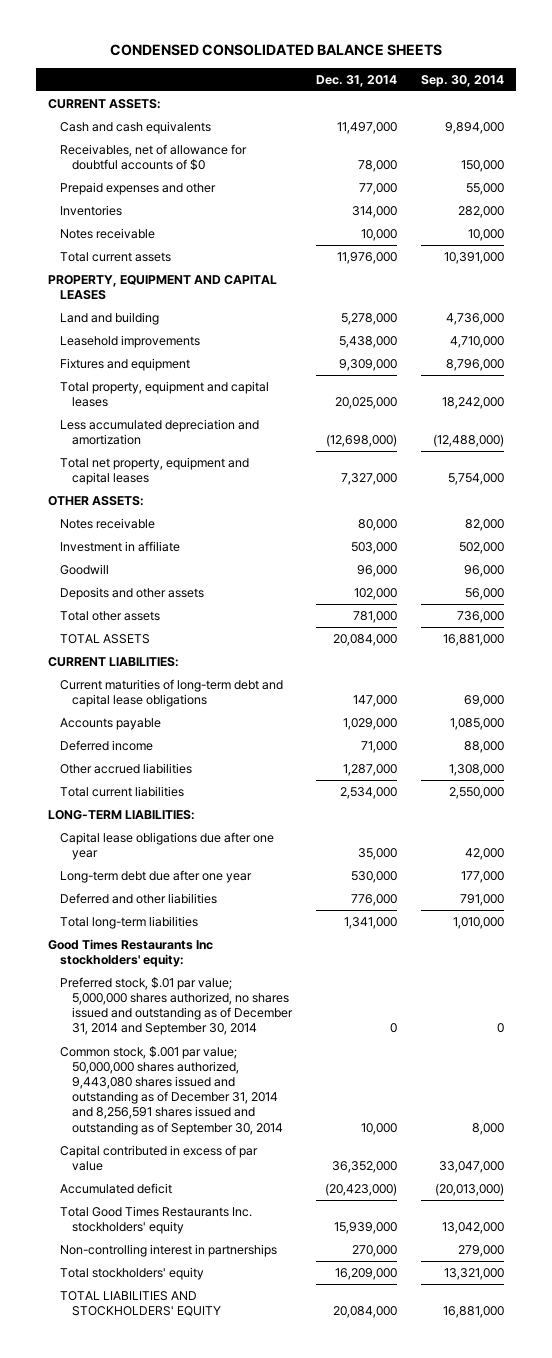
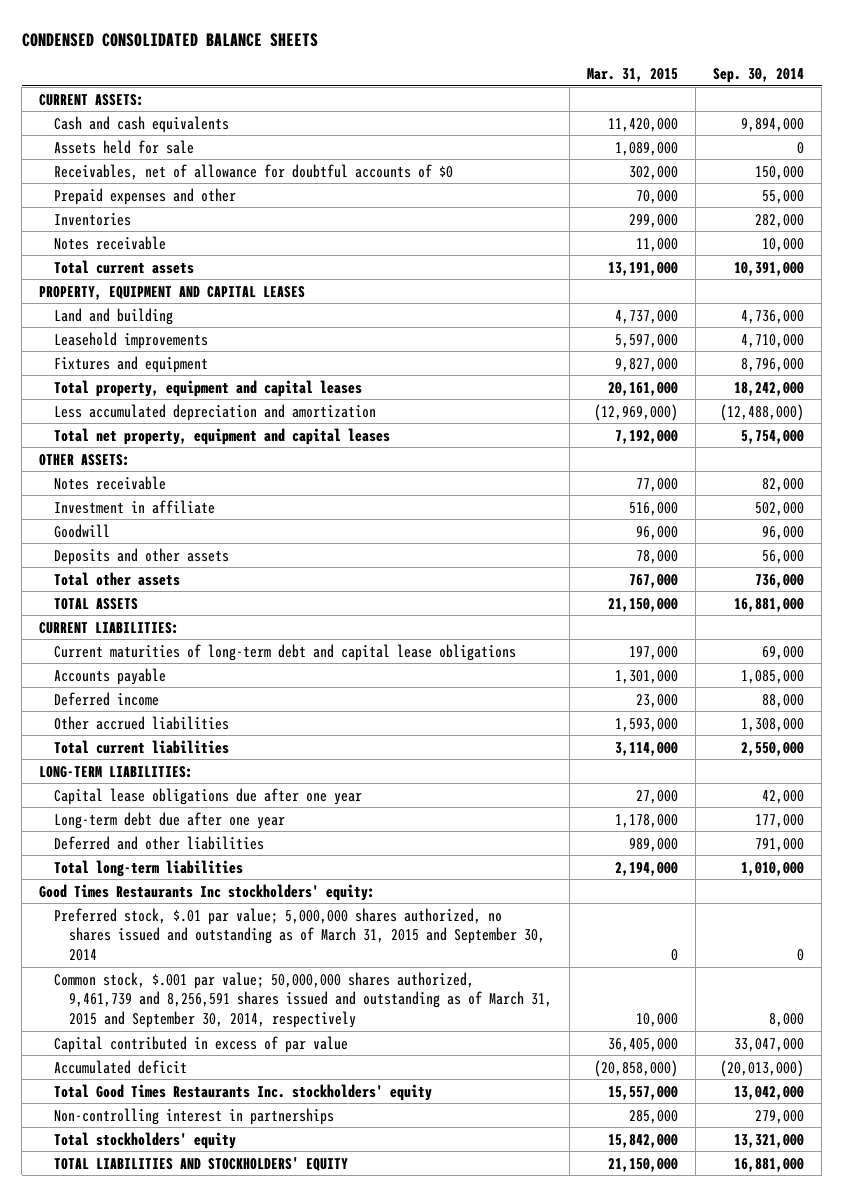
- | Dec. 31, 2014 | Sep. 30, 2014
+ | Mar. 31, 2015 | Sep. 30, 2014
+ Assets held for sale | 1,089,000 | 0
- Preferred stock, $.01 par value; 5,000,000 shares authorized, no shares issued and outstanding as of December 31, 2014 and September 30, 2014 | 0 | 0
- Common stock, $.001 par value; 50,000,000 shares authorized, 9,443,080 shares issued and outstanding as of December 31, 2014 and 8,256,591 shares issued and outstanding as of September 30, 2014 | 10,000 | 8,000
+ Preferred stock, $.01 par value; 5,000,000 shares authorized, no shares issued and outstanding as of March 31, 2015 and September 30, 2014 | 0 | 0
+ Common stock, $.001 par value; 50,000,000 shares authorized, 9,461,739 and 8,256,591 shares issued and outstanding as of March 31, 2015 and September 30, 2014, respectively | 10,000 | 8,000

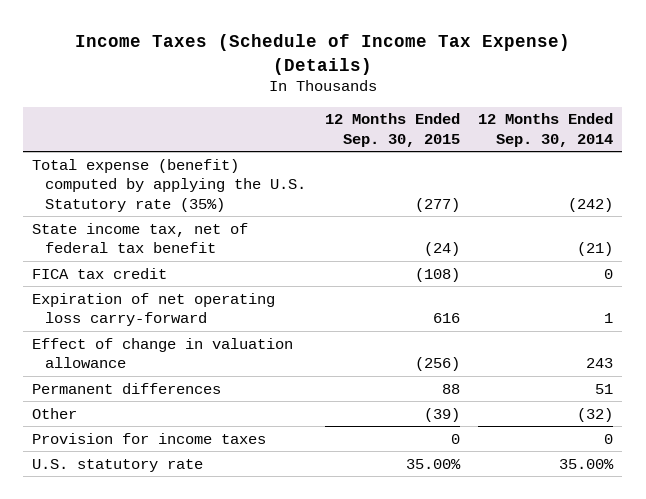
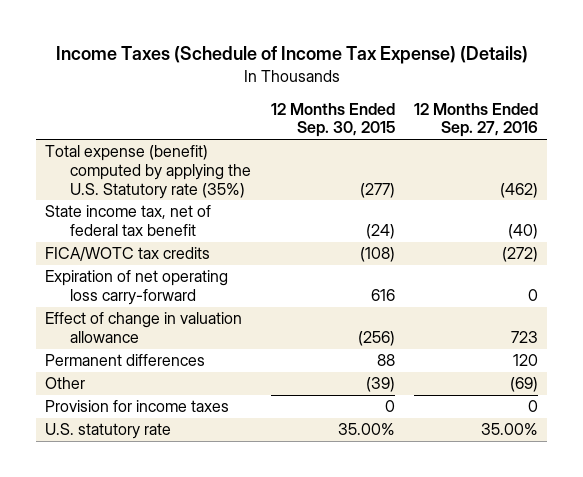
- | 12 Months Ended Sep. 30, 2015 | 12 Months Ended Sep. 30, 2014
+ | 12 Months Ended Sep. 30, 2015 | 12 Months Ended Sep. 27, 2016
- FICA tax credit | (108) | 0
+ FICA/WOTC tax credits | (108) | (272)

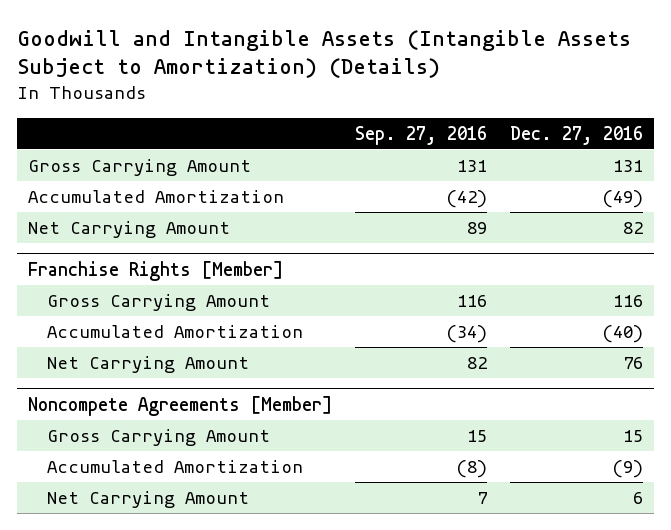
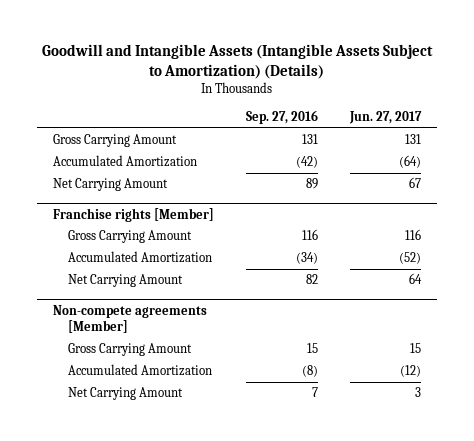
- | Sep. 27, 2016 | Dec. 27, 2016
+ | Sep. 27, 2016 | Jun. 27, 2017
- Franchise Rights [Member]
+ Franchise rights [Member]
- Noncompete Agreements [Member]
+ Non-compete agreements [Member]

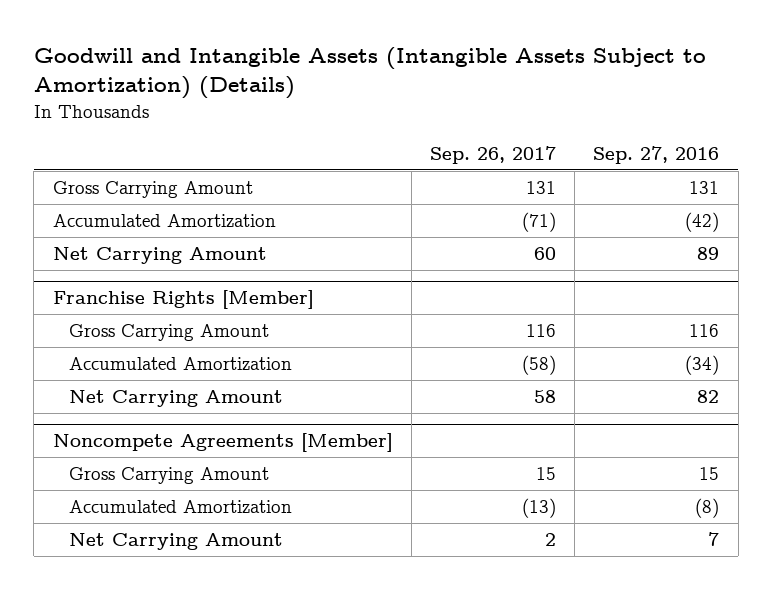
- | Sep. 27, 2016 | Jun. 27, 2017
+ | Sep. 26, 2017 | Sep. 27, 2016
- Franchise rights [Member]
+ Franchise Rights [Member]
- Non-compete agreements [Member]
+ Noncompete Agreements [Member]

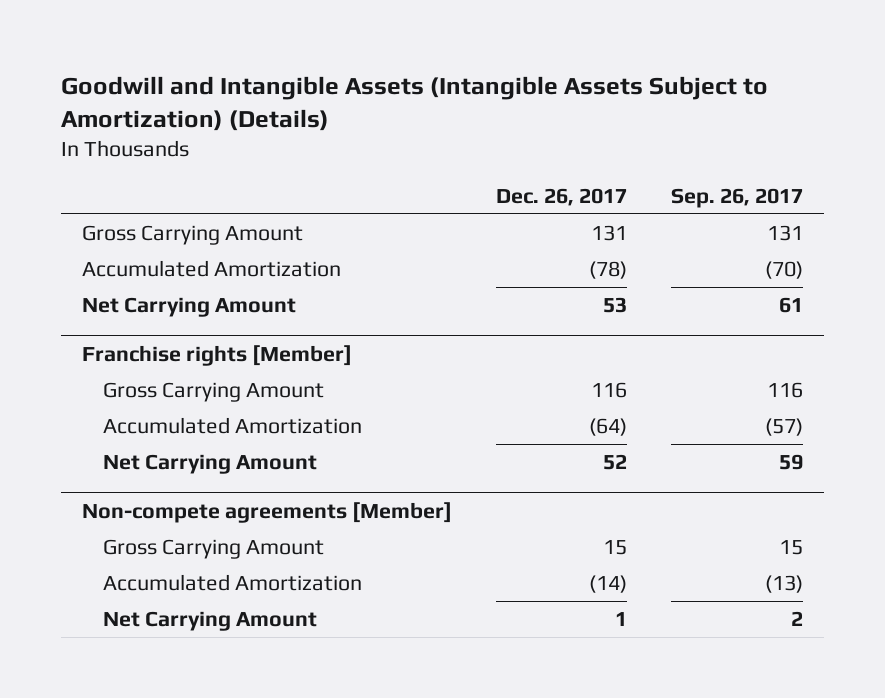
- | Sep. 26, 2017 | Sep. 27, 2016
+ | Dec. 26, 2017 | Sep. 26, 2017
- Accumulated Amortization | (71) | (42)
- Net Carrying Amount | 60 | 89
- Franchise Rights [Member]
+ Accumulated Amortization | (78) | (70)
+ Net Carrying Amount | 53 | 61
+ Franchise rights [Member]
- Accumulated Amortization | (58) | (34)
- Net Carrying Amount | 58 | 82
- Noncompete Agreements [Member]
+ Accumulated Amortization | (64) | (57)
+ Net Carrying Amount | 52 | 59
+ Non-compete agreements [Member]

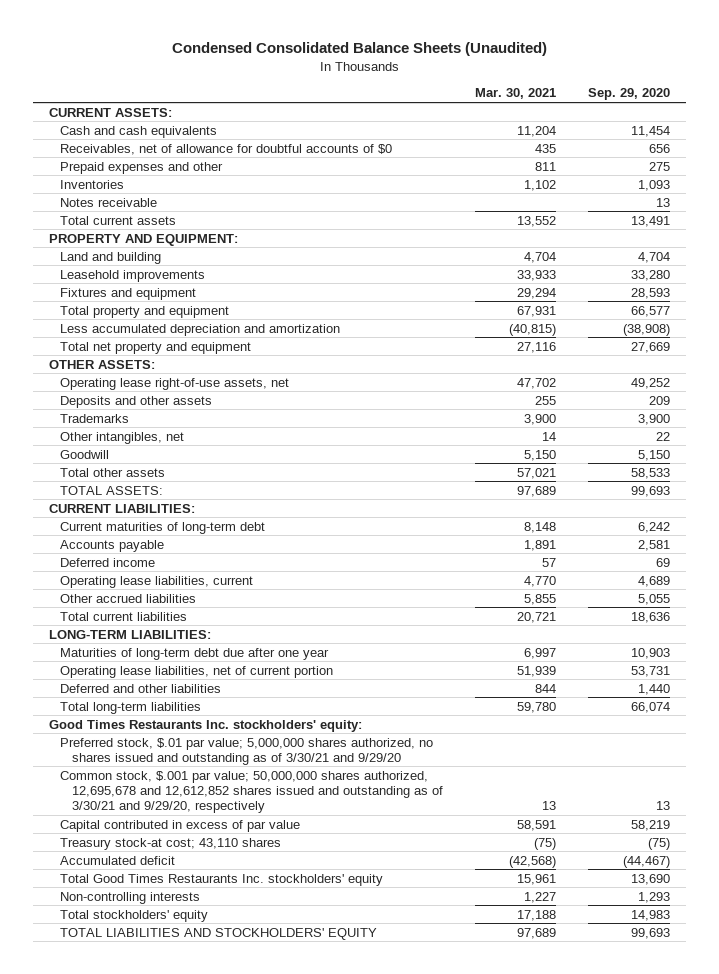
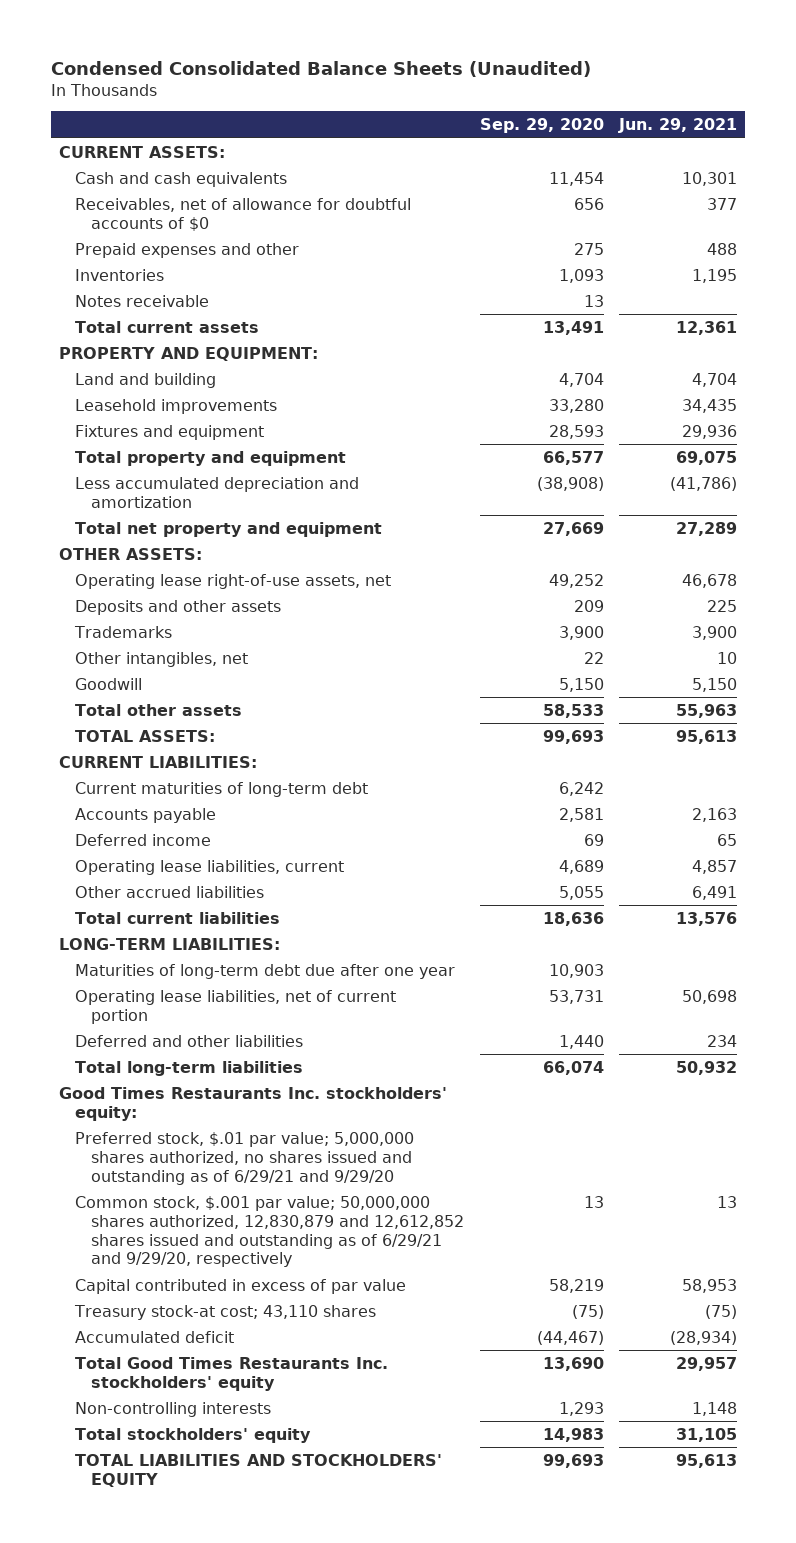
- | Mar. 30, 2021 | Sep. 29, 2020
+ | Sep. 29, 2020 | Jun. 29, 2021
- Preferred stock, $.01 par value; 5,000,000 shares authorized, no shares issued and outstanding as of 3/30/21 and 9/29/20
- Common stock, $.001 par value; 50,000,000 shares authorized, 12,695,678 and 12,612,852 shares issued and outstanding as of 3/30/21 and 9/29/20, respectively | 13 | 13
+ Preferred stock, $.01 par value; 5,000,000 shares authorized, no shares issued and outstanding as of 6/29/21 and 9/29/20
+ Common stock, $.001 par value; 50,000,000 shares authorized, 12,830,879 and 12,612,852 shares issued and outstanding as of 6/29/21 and 9/29/20, respectively | 13 | 13

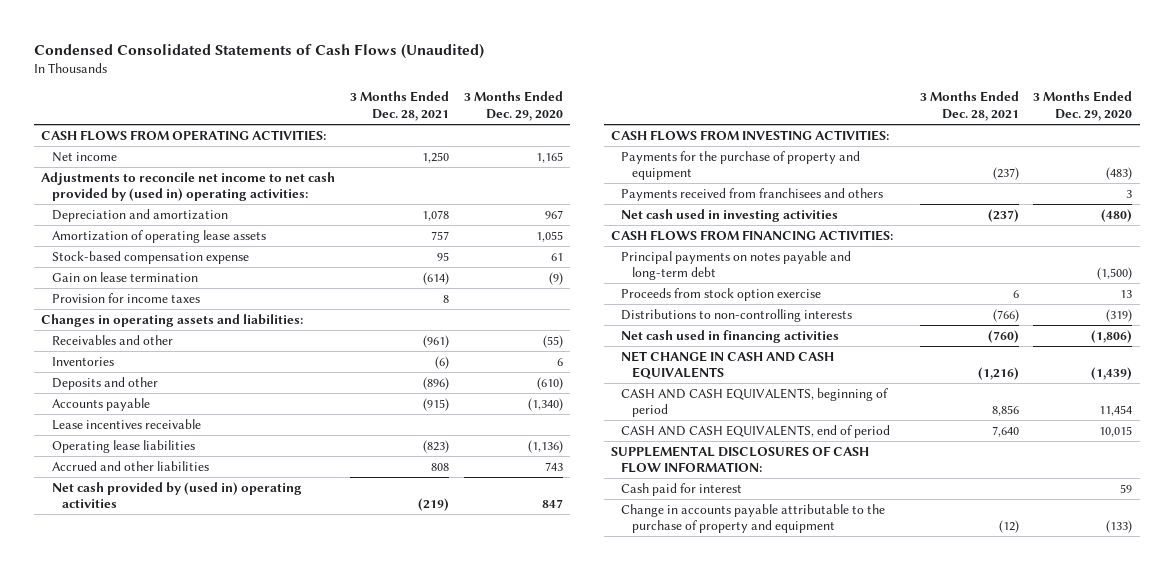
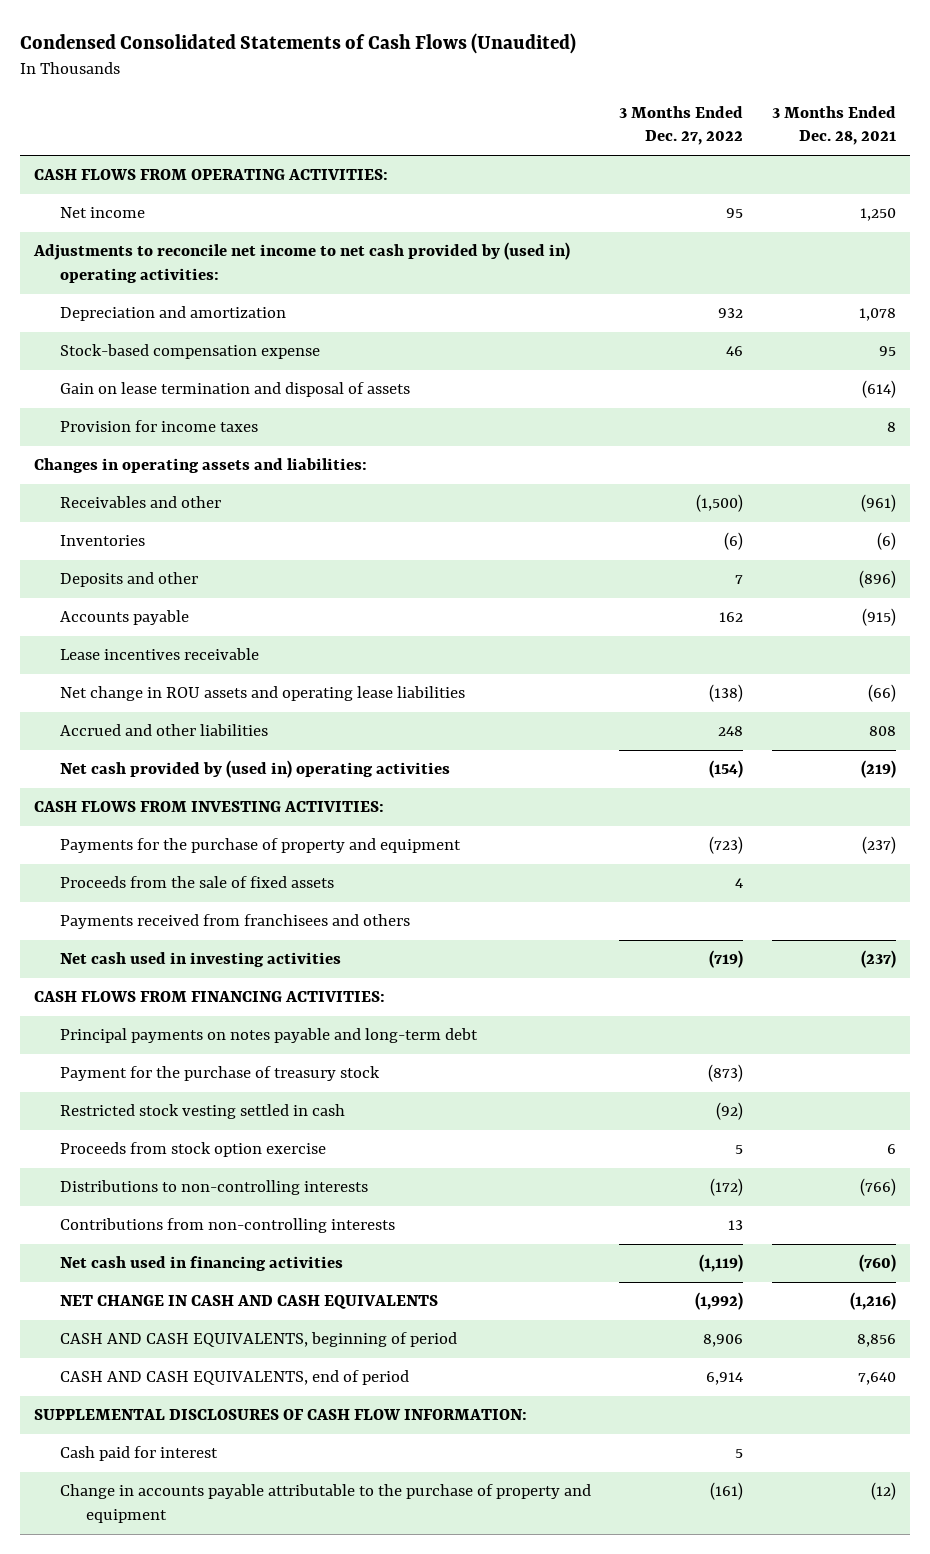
- | 3 Months Ended Dec. 28, 2021 | 3 Months Ended Dec. 29, 2020
+ | 3 Months Ended Dec. 27, 2022 | 3 Months Ended Dec. 28, 2021
- Amortization of operating lease assets | 757 | 1,055
- Gain on lease termination | (614) | (9)
+ Gain on lease termination and disposal of assets | | (614)
- Operating lease liabilities | (823) | (1,136)
+ Net change in ROU assets and operating lease liabilities | (138) | (66)
+ Proceeds from the sale of fixed assets | 4 |
+ Payment for the purchase of treasury stock | (873) |
+ Restricted stock vesting settled in cash | (92) |
+ Contributions from non-controlling interests | 13 |

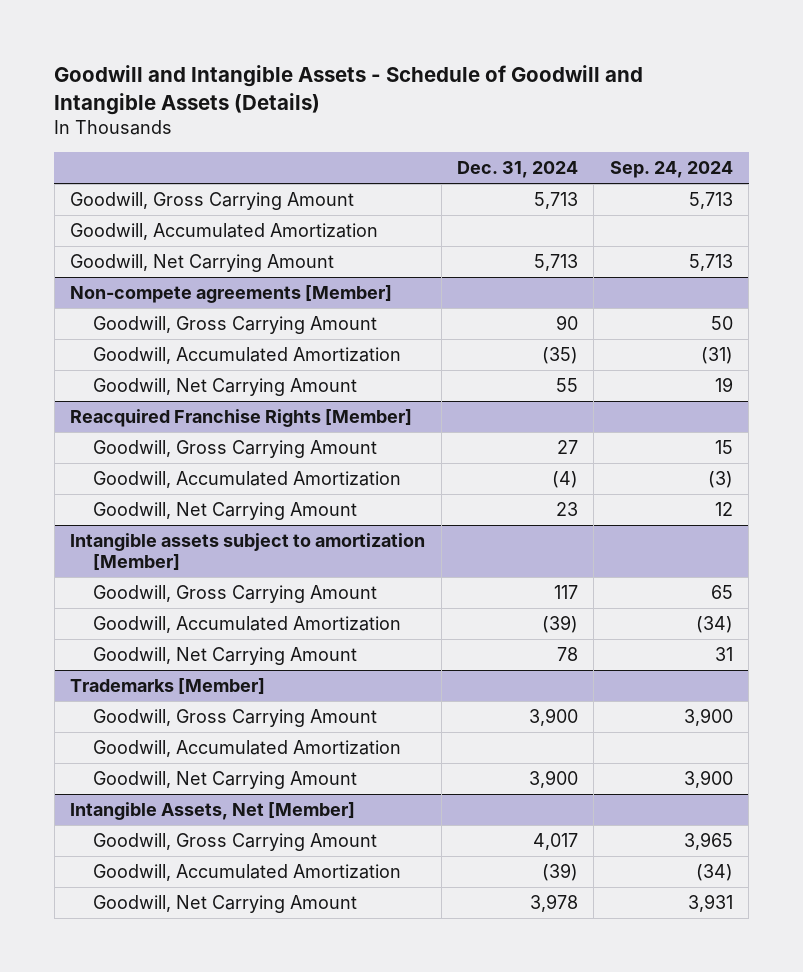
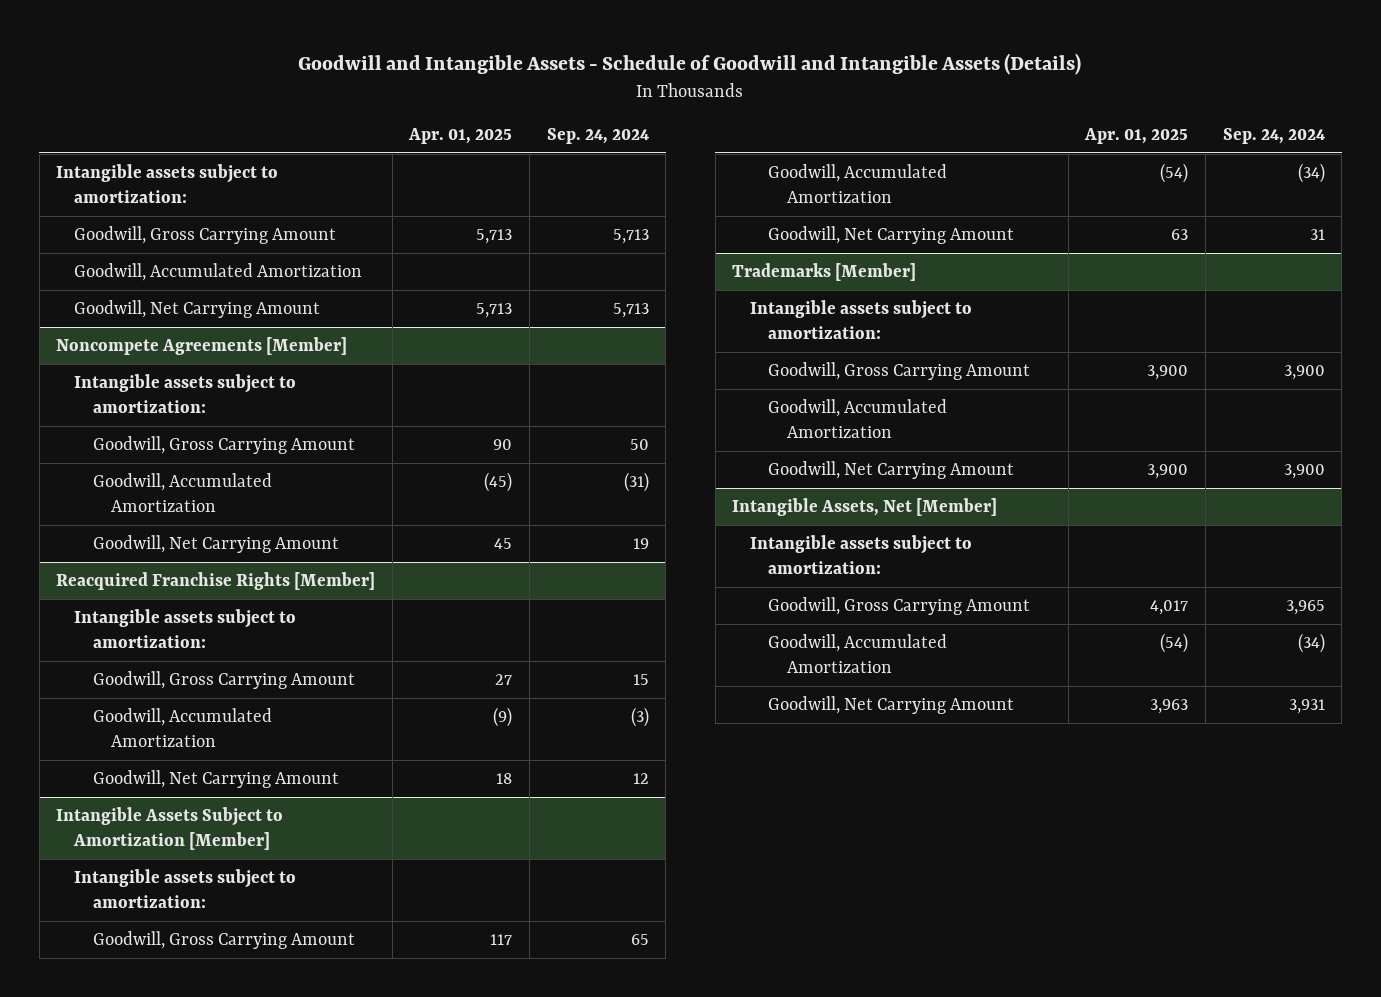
- | Dec. 31, 2024 | Sep. 24, 2024
+ | Apr. 01, 2025 | Sep. 24, 2024
+ Intangible assets subject to amortization:
- Non-compete agreements [Member]
+ Noncompete Agreements [Member]
+ Intangible assets subject to amortization:
@ Reacquired Franchise Rights [Member]
+ Intangible assets subject to amortization:
- Intangible assets subject to amortization [Member]
+ Intangible Assets Subject to Amortization [Member]
+ Intangible assets subject to amortization:
@ Trademarks [Member]
+ Intangible assets subject to amortization:
@ Intangible Assets, Net [Member]
+ Intangible assets subject to amortization:

